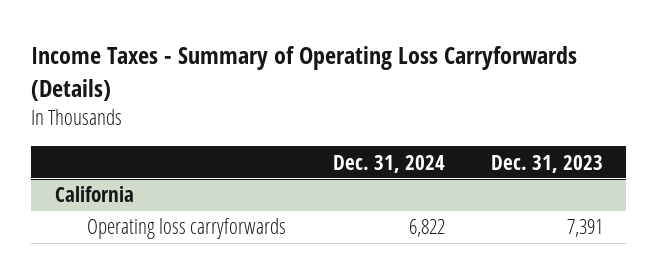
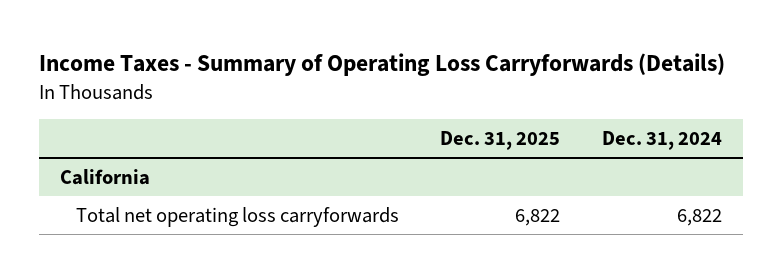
- | Dec. 31, 2024 | Dec. 31, 2023
+ | Dec. 31, 2025 | Dec. 31, 2024
@ California
- Operating loss carryforwards | 6,822 | 7,391
+ Total net operating loss carryforwards | 6,822 | 6,822

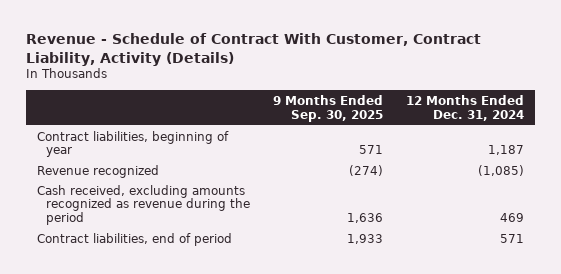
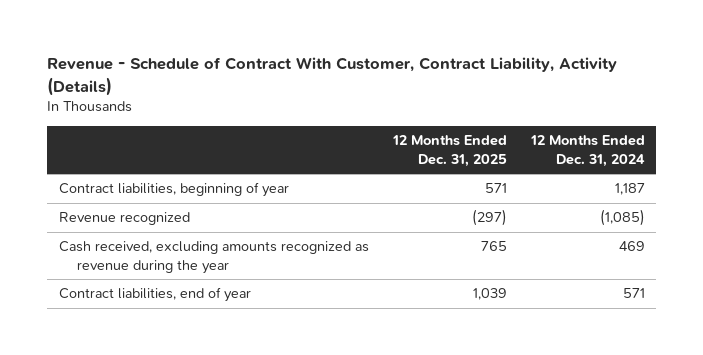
- | 9 Months Ended Sep. 30, 2025 | 12 Months Ended Dec. 31, 2024
+ | 12 Months Ended Dec. 31, 2025 | 12 Months Ended Dec. 31, 2024
- Cash received, excluding amounts recognized as revenue during the period | 1,636 | 469
- Contract liabilities, end of period | 1,933 | 571
+ Cash received, excluding amounts recognized as revenue during the year | 765 | 469
+ Contract liabilities, end of year | 1,039 | 571

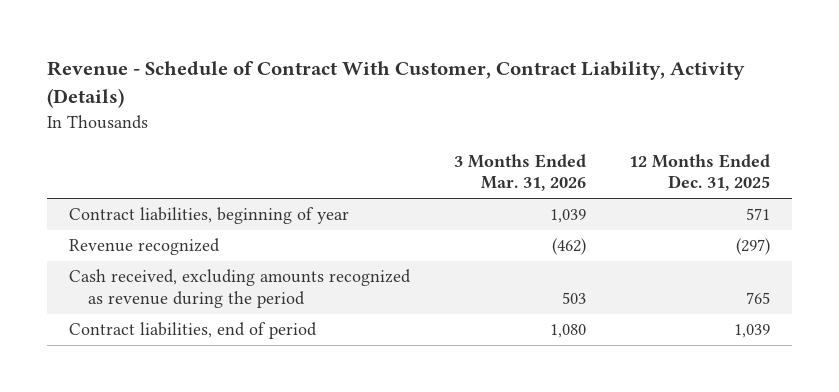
- | 12 Months Ended Dec. 31, 2025 | 12 Months Ended Dec. 31, 2024
+ | 3 Months Ended Mar. 31, 2026 | 12 Months Ended Dec. 31, 2025
- Cash received, excluding amounts recognized as revenue during the year | 765 | 469
- Contract liabilities, end of year | 1,039 | 571
+ Cash received, excluding amounts recognized as revenue during the period | 503 | 765
+ Contract liabilities, end of period | 1,080 | 1,039

